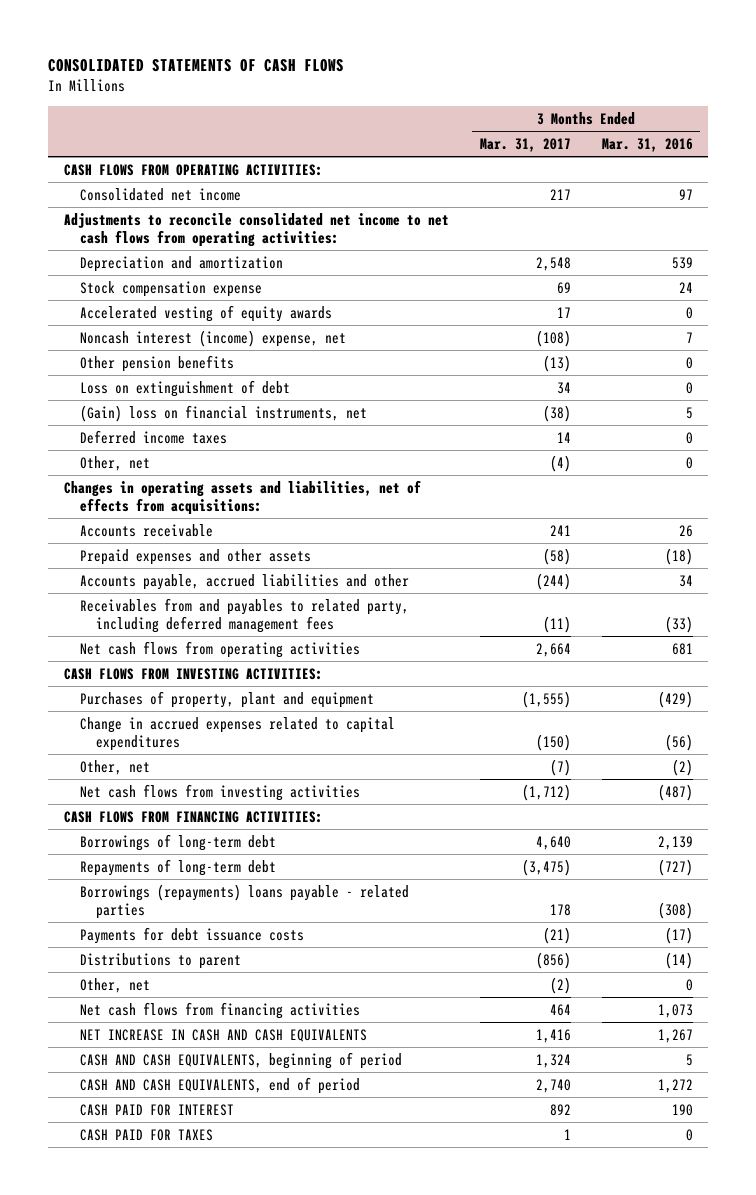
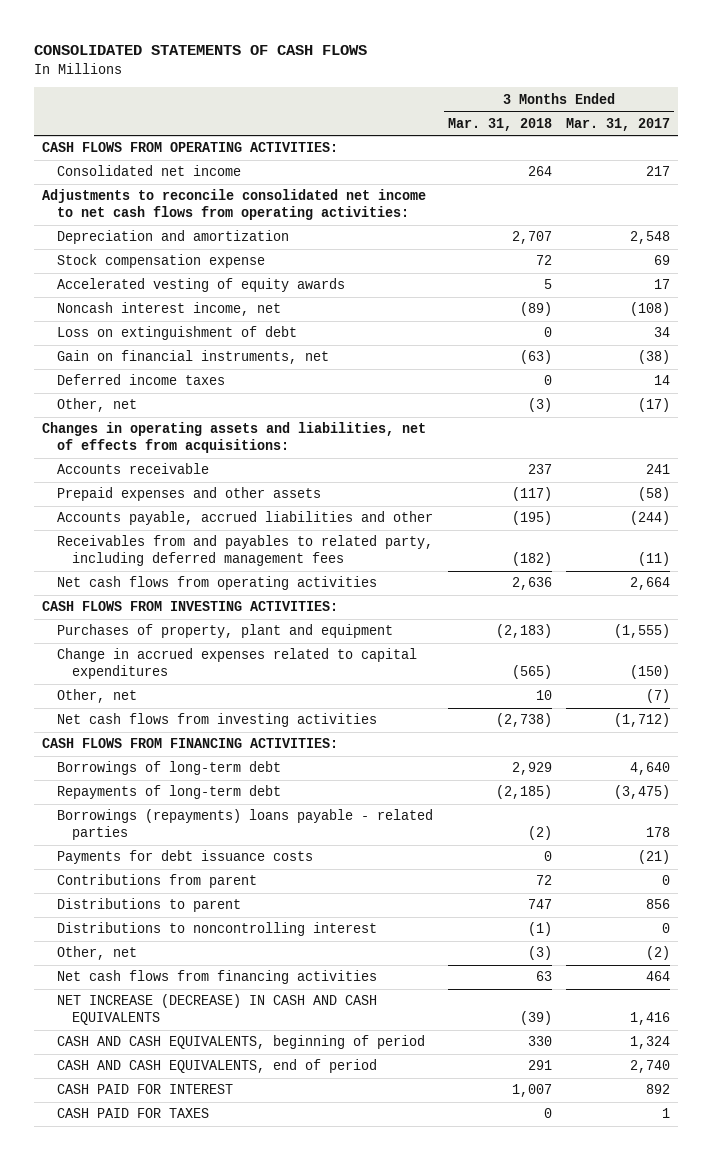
- | 3 Months Ended Mar. 31, 2017 | 3 Months Ended Mar. 31, 2016
+ | 3 Months Ended Mar. 31, 2018 | 3 Months Ended Mar. 31, 2017
- Noncash interest (income) expense, net | (108) | 7
- Other pension benefits | (13) | 0
+ Noncash interest income, net | (89) | (108)
- (Gain) loss on financial instruments, net | (38) | 5
+ Gain on financial instruments, net | (63) | (38)
- Other, net | (4) | 0
+ Other, net | (3) | (17)
- Distributions to parent | (856) | (14)
+ Contributions from parent | 72 | 0
+ Distributions to parent | 747 | 856
+ Distributions to noncontrolling interest | (1) | 0
- NET INCREASE IN CASH AND CASH EQUIVALENTS | 1,416 | 1,267
+ NET INCREASE (DECREASE) IN CASH AND CASH EQUIVALENTS | (39) | 1,416

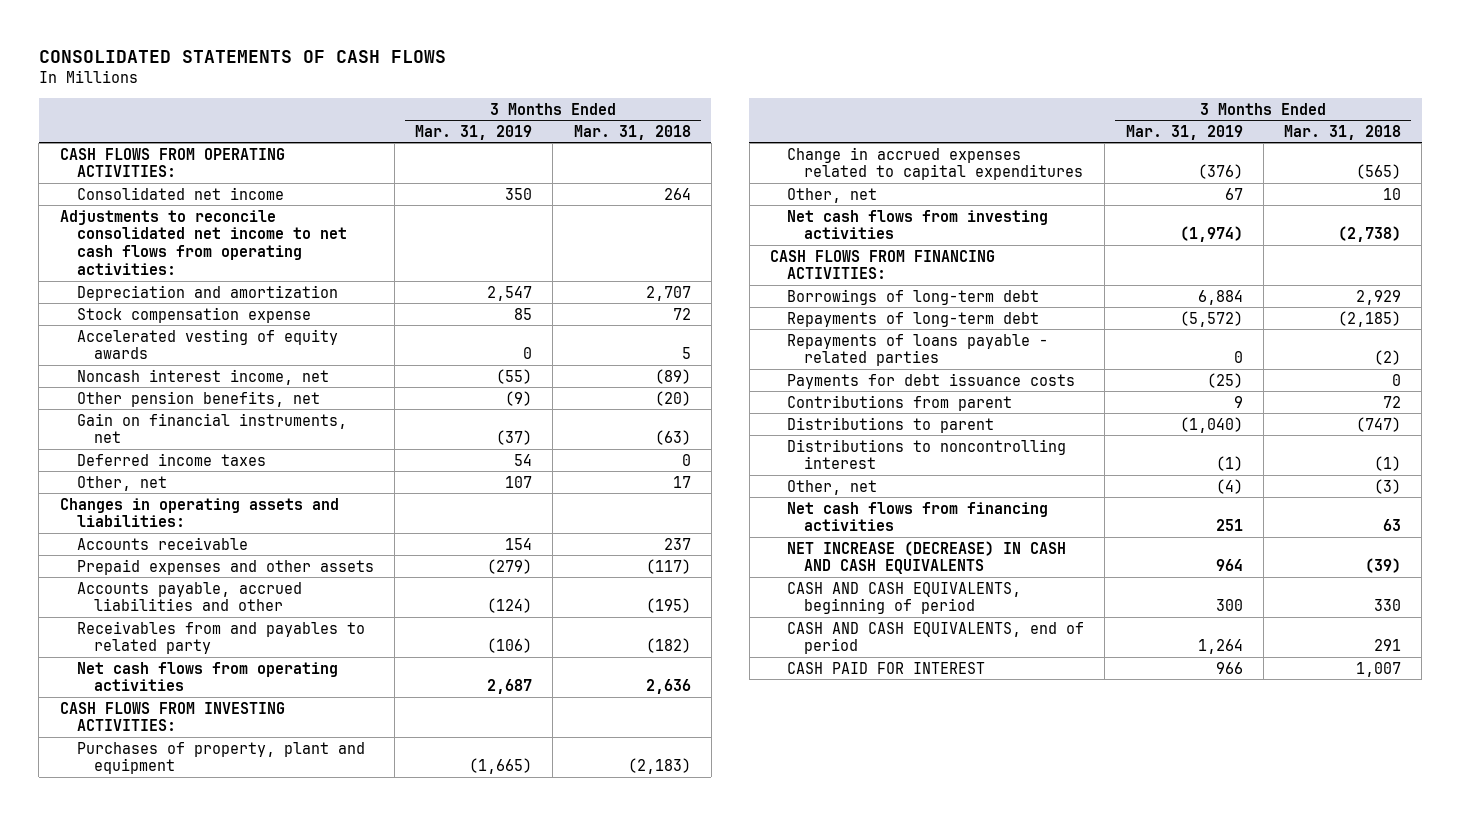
- | 3 Months Ended Mar. 31, 2018 | 3 Months Ended Mar. 31, 2017
+ | 3 Months Ended Mar. 31, 2019 | 3 Months Ended Mar. 31, 2018
- Loss on extinguishment of debt | 0 | 34
+ Other pension benefits, net | (9) | (20)
- Other, net | (3) | (17)
- Changes in operating assets and liabilities, net of effects from acquisitions:
+ Other, net | 107 | 17
+ Changes in operating assets and liabilities:
- Receivables from and payables to related party, including deferred management fees | (182) | (11)
+ Receivables from and payables to related party | (106) | (182)
- Borrowings (repayments) loans payable - related parties | (2) | 178
+ Repayments of loans payable - related parties | 0 | (2)
- Distributions to parent | 747 | 856
+ Distributions to parent | (1,040) | (747)
- CASH PAID FOR TAXES | 0 | 1

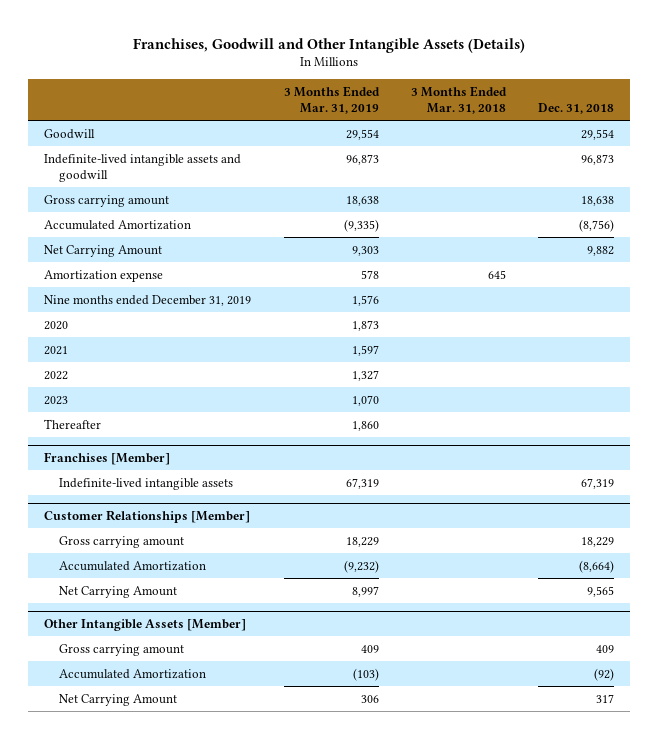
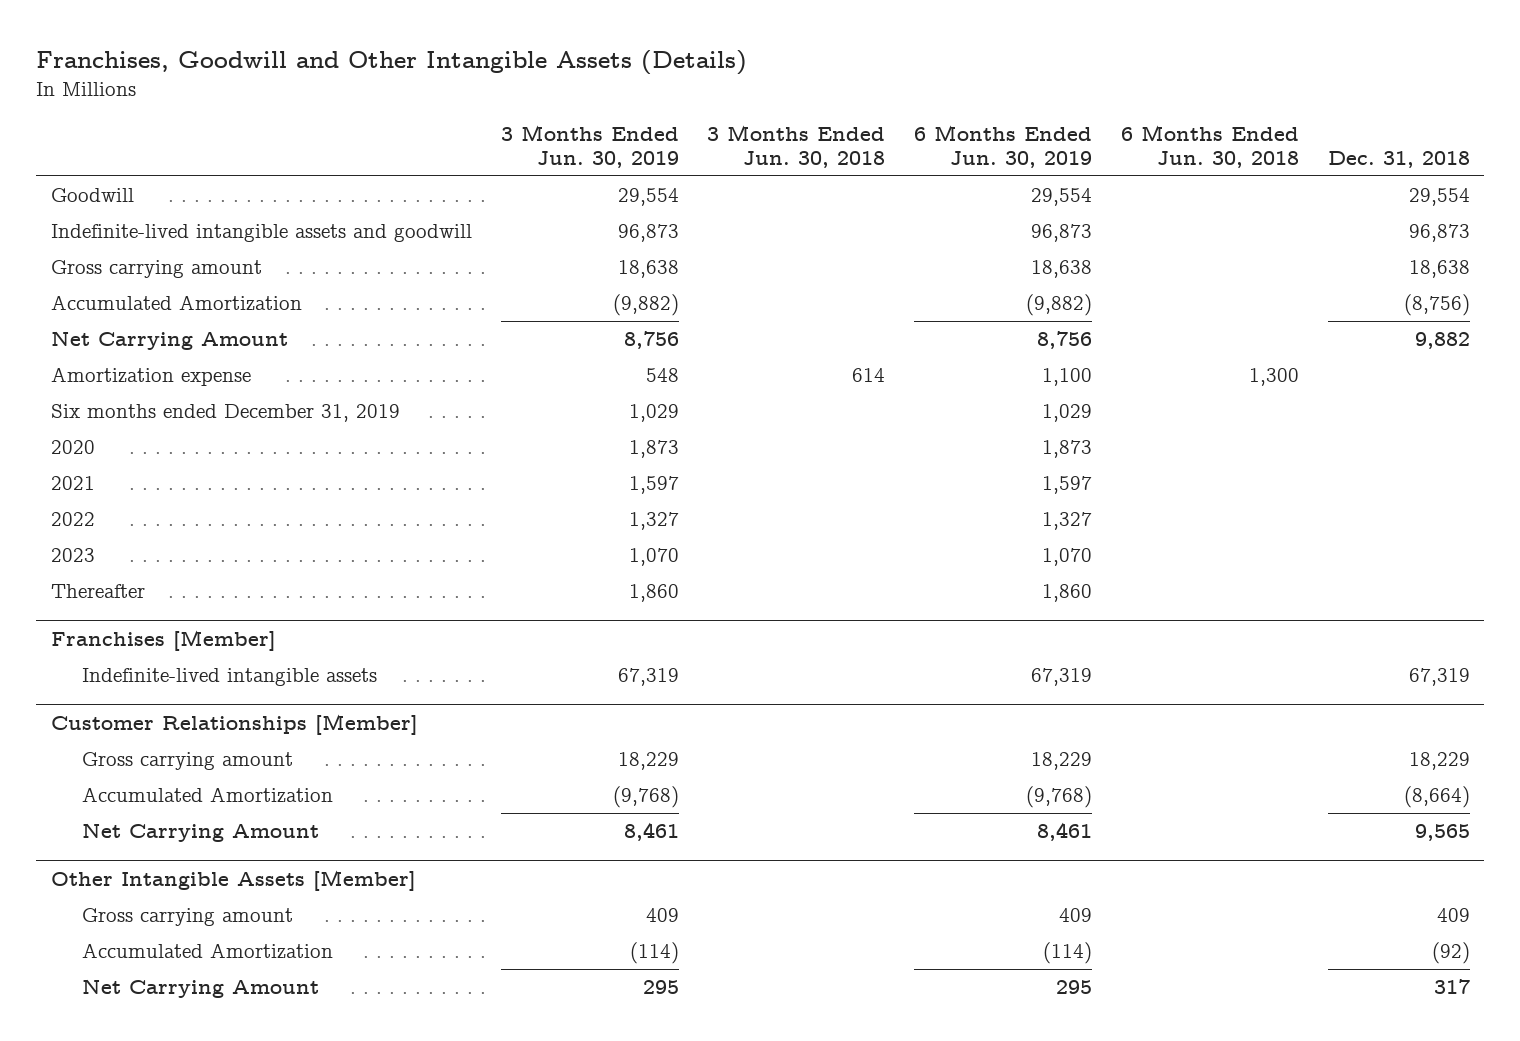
- | 3 Months Ended Mar. 31, 2019 | 3 Months Ended Mar. 31, 2018 | Dec. 31, 2018
+ | 3 Months Ended Jun. 30, 2019 | 3 Months Ended Jun. 30, 2018 | 6 Months Ended Jun. 30, 2019 | 6 Months Ended Jun. 30, 2018 | Dec. 31, 2018
- Nine months ended December 31, 2019 | 1,576 | |
+ Six months ended December 31, 2019 | 1,029 | | 1,029 | |

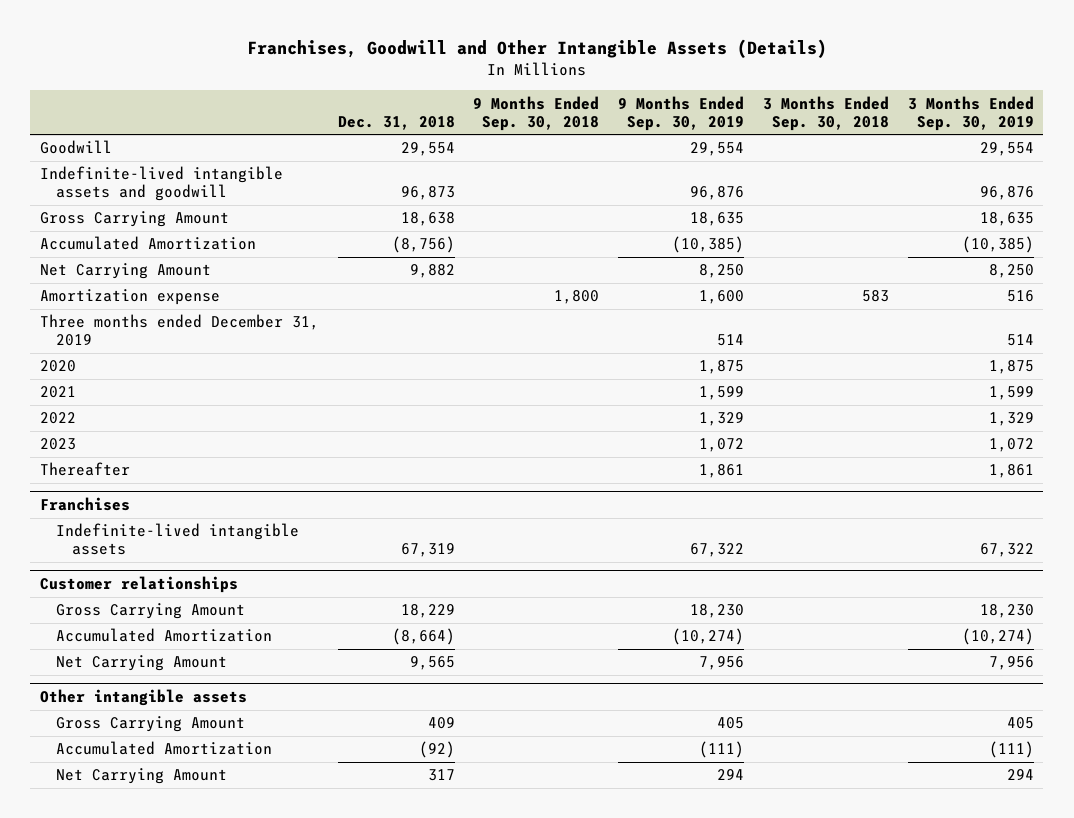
- | 3 Months Ended Jun. 30, 2019 | 3 Months Ended Jun. 30, 2018 | 6 Months Ended Jun. 30, 2019 | 6 Months Ended Jun. 30, 2018 | Dec. 31, 2018
+ | Dec. 31, 2018 | 9 Months Ended Sep. 30, 2018 | 9 Months Ended Sep. 30, 2019 | 3 Months Ended Sep. 30, 2018 | 3 Months Ended Sep. 30, 2019
- Gross carrying amount | 18,638 | | 18,638 | | 18,638
+ Gross Carrying Amount | 18,638 | | 18,635 | | 18,635
- Six months ended December 31, 2019 | 1,029 | | 1,029 | |
+ Three months ended December 31, 2019 | | | 514 | | 514
- Franchises [Member]
+ Franchises
- Customer Relationships [Member]
- Gross carrying amount | 18,229 | | 18,229 | | 18,229
+ Customer relationships
+ Gross Carrying Amount | 18,229 | | 18,230 | | 18,230
- Other Intangible Assets [Member]
- Gross carrying amount | 409 | | 409 | | 409
+ Other intangible assets
+ Gross Carrying Amount | 409 | | 405 | | 405

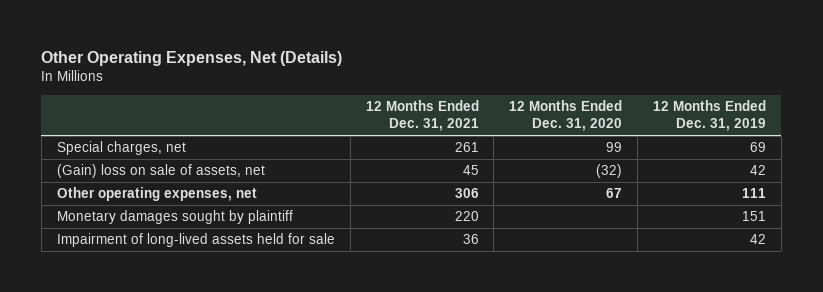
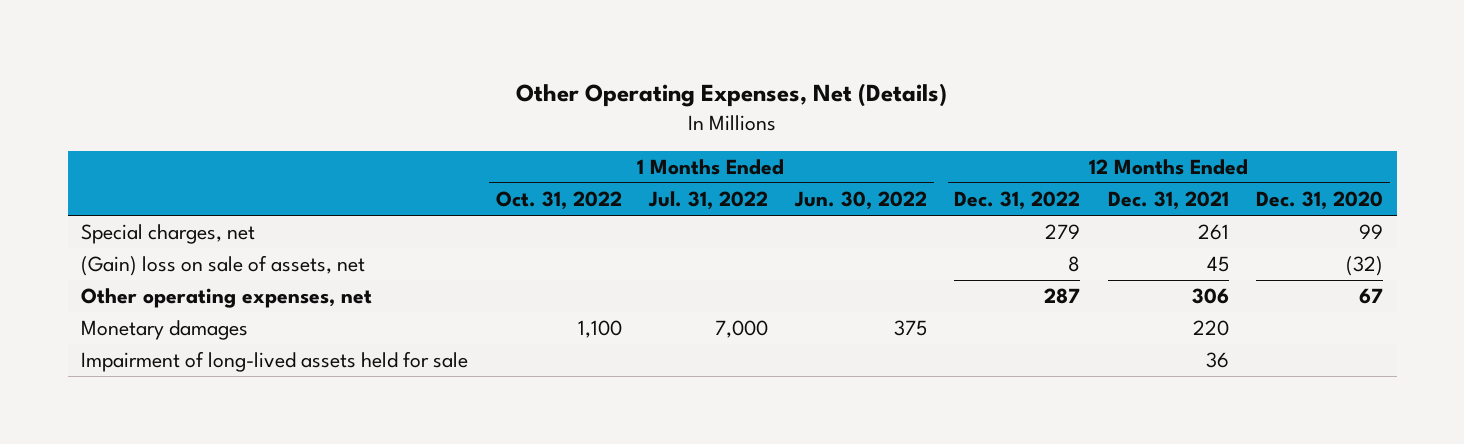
- | 12 Months Ended Dec. 31, 2021 | 12 Months Ended Dec. 31, 2020 | 12 Months Ended Dec. 31, 2019
+ | 1 Months Ended Oct. 31, 2022 | 1 Months Ended Jul. 31, 2022 | 1 Months Ended Jun. 30, 2022 | 12 Months Ended Dec. 31, 2022 | 12 Months Ended Dec. 31, 2021 | 12 Months Ended Dec. 31, 2020
- Monetary damages sought by plaintiff | 220 | | 151
+ Monetary damages | 1,100 | 7,000 | 375 | | 220 |

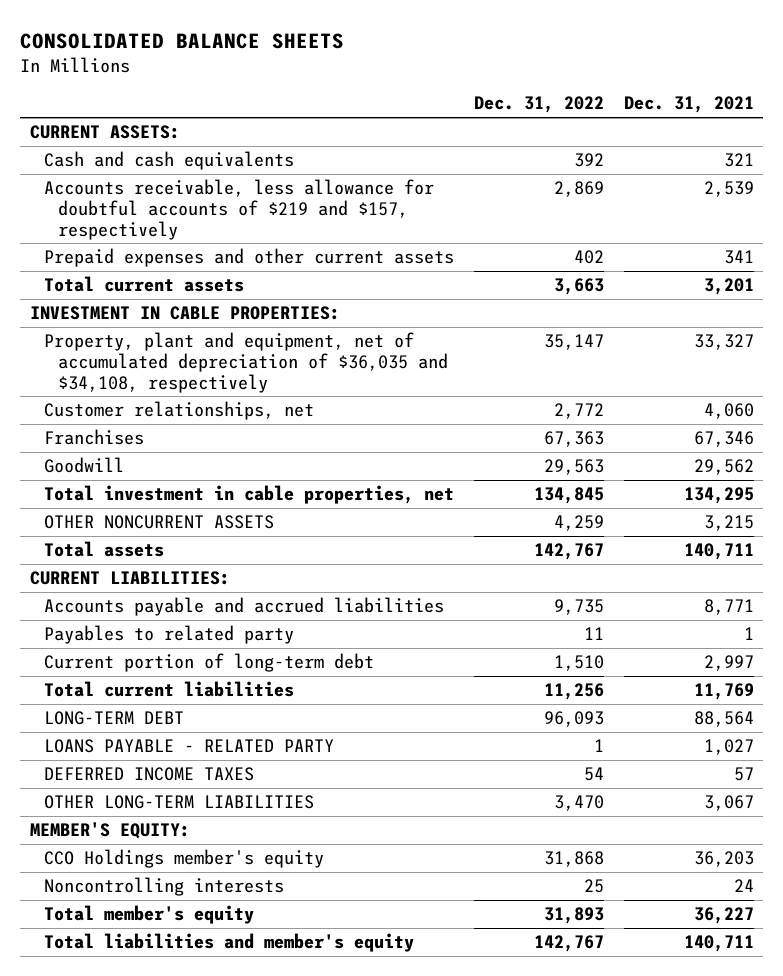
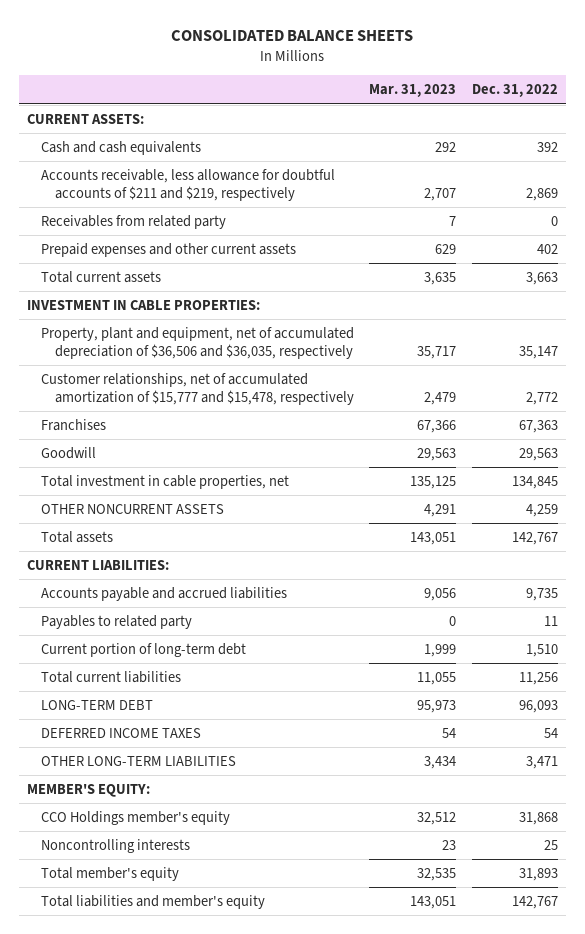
- | Dec. 31, 2022 | Dec. 31, 2021
+ | Mar. 31, 2023 | Dec. 31, 2022
- Accounts receivable, less allowance for doubtful accounts of $219 and $157, respectively | 2,869 | 2,539
+ Accounts receivable, less allowance for doubtful accounts of $211 and $219, respectively | 2,707 | 2,869
+ Receivables from related party | 7 | 0
- Property, plant and equipment, net of accumulated depreciation of $36,035 and $34,108, respectively | 35,147 | 33,327
- Customer relationships, net | 2,772 | 4,060
+ Property, plant and equipment, net of accumulated depreciation of $36,506 and $36,035, respectively | 35,717 | 35,147
+ Customer relationships, net of accumulated amortization of $15,777 and $15,478, respectively | 2,479 | 2,772
- LOANS PAYABLE - RELATED PARTY | 1 | 1,027
- OTHER LONG-TERM LIABILITIES | 3,470 | 3,067
+ OTHER LONG-TERM LIABILITIES | 3,434 | 3,471

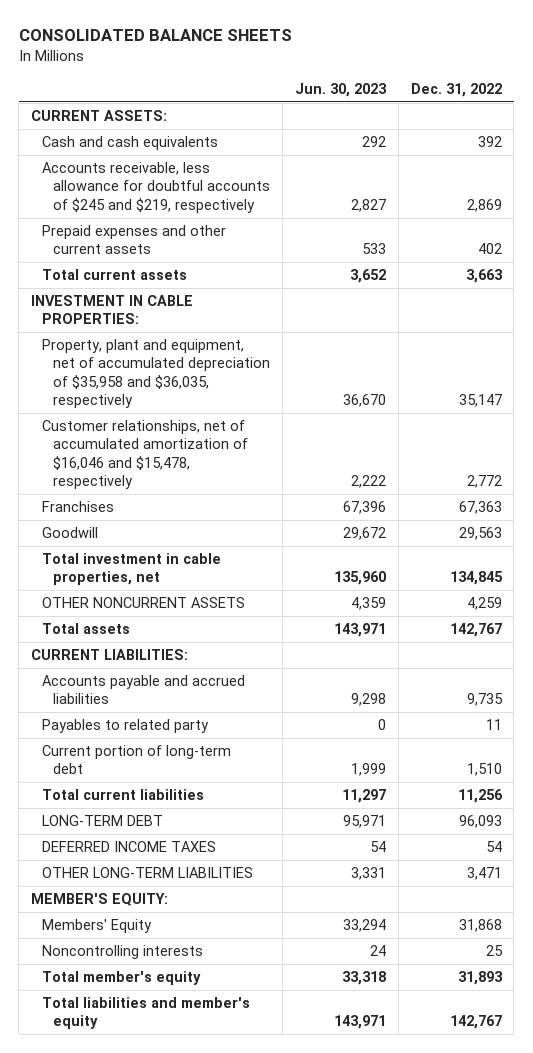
- | Mar. 31, 2023 | Dec. 31, 2022
+ | Jun. 30, 2023 | Dec. 31, 2022
- Accounts receivable, less allowance for doubtful accounts of $211 and $219, respectively | 2,707 | 2,869
- Receivables from related party | 7 | 0
+ Accounts receivable, less allowance for doubtful accounts of $245 and $219, respectively | 2,827 | 2,869
- Property, plant and equipment, net of accumulated depreciation of $36,506 and $36,035, respectively | 35,717 | 35,147
- Customer relationships, net of accumulated amortization of $15,777 and $15,478, respectively | 2,479 | 2,772
+ Property, plant and equipment, net of accumulated depreciation of $35,958 and $36,035, respectively | 36,670 | 35,147
+ Customer relationships, net of accumulated amortization of $16,046 and $15,478, respectively | 2,222 | 2,772
- CCO Holdings member's equity | 32,512 | 31,868
+ Members' Equity | 33,294 | 31,868

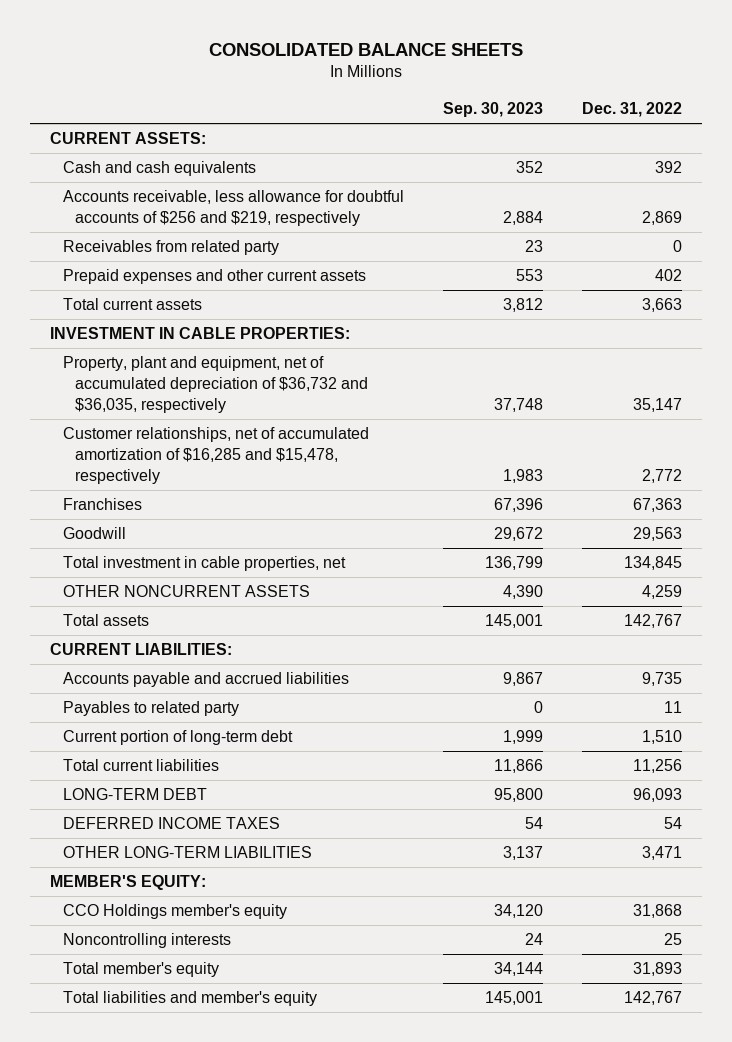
- | Jun. 30, 2023 | Dec. 31, 2022
+ | Sep. 30, 2023 | Dec. 31, 2022
- Accounts receivable, less allowance for doubtful accounts of $245 and $219, respectively | 2,827 | 2,869
+ Accounts receivable, less allowance for doubtful accounts of $256 and $219, respectively | 2,884 | 2,869
+ Receivables from related party | 23 | 0
- Property, plant and equipment, net of accumulated depreciation of $35,958 and $36,035, respectively | 36,670 | 35,147
- Customer relationships, net of accumulated amortization of $16,046 and $15,478, respectively | 2,222 | 2,772
+ Property, plant and equipment, net of accumulated depreciation of $36,732 and $36,035, respectively | 37,748 | 35,147
+ Customer relationships, net of accumulated amortization of $16,285 and $15,478, respectively | 1,983 | 2,772
- Members' Equity | 33,294 | 31,868
+ CCO Holdings member's equity | 34,120 | 31,868

